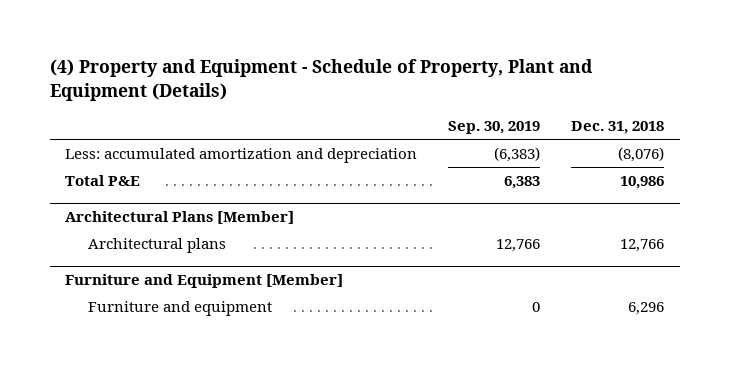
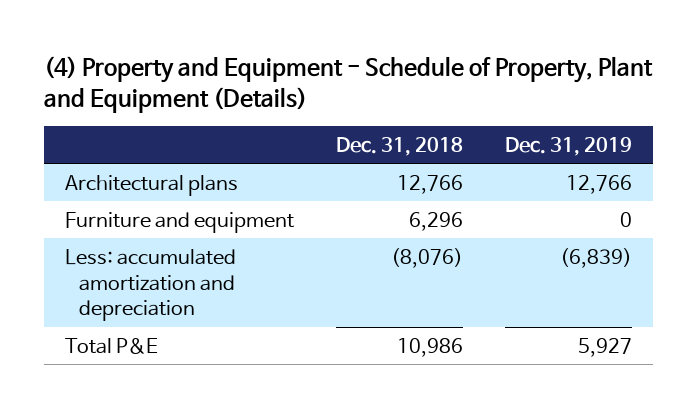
- | Sep. 30, 2019 | Dec. 31, 2018
+ | Dec. 31, 2018 | Dec. 31, 2019
- Architectural Plans [Member]
- Furniture and Equipment [Member]
moved down: Less: accumulated amortization and depreciation | (8,076) | (6,839)
moved down: Total P&E | 10,986 | 5,927

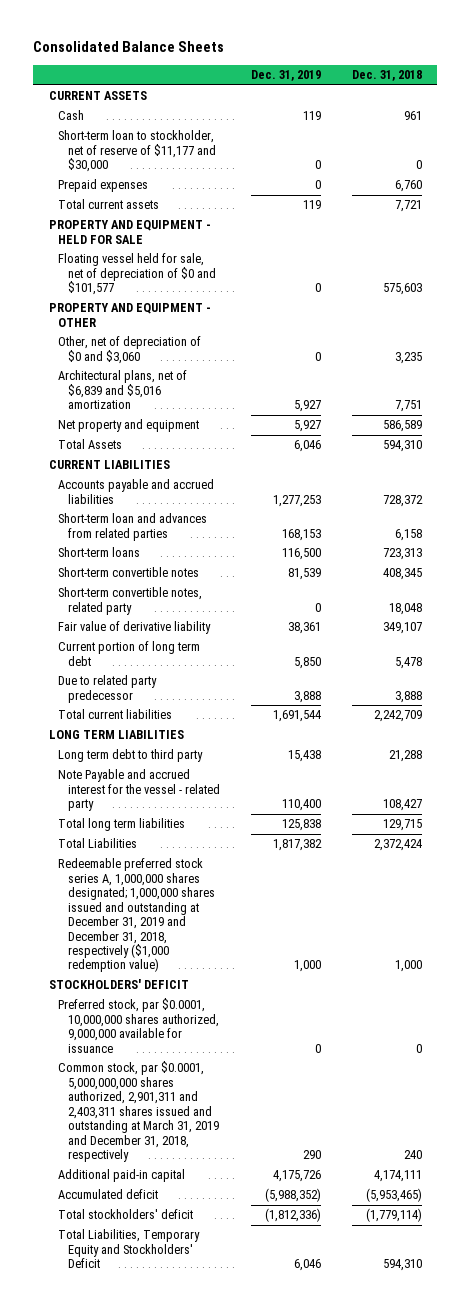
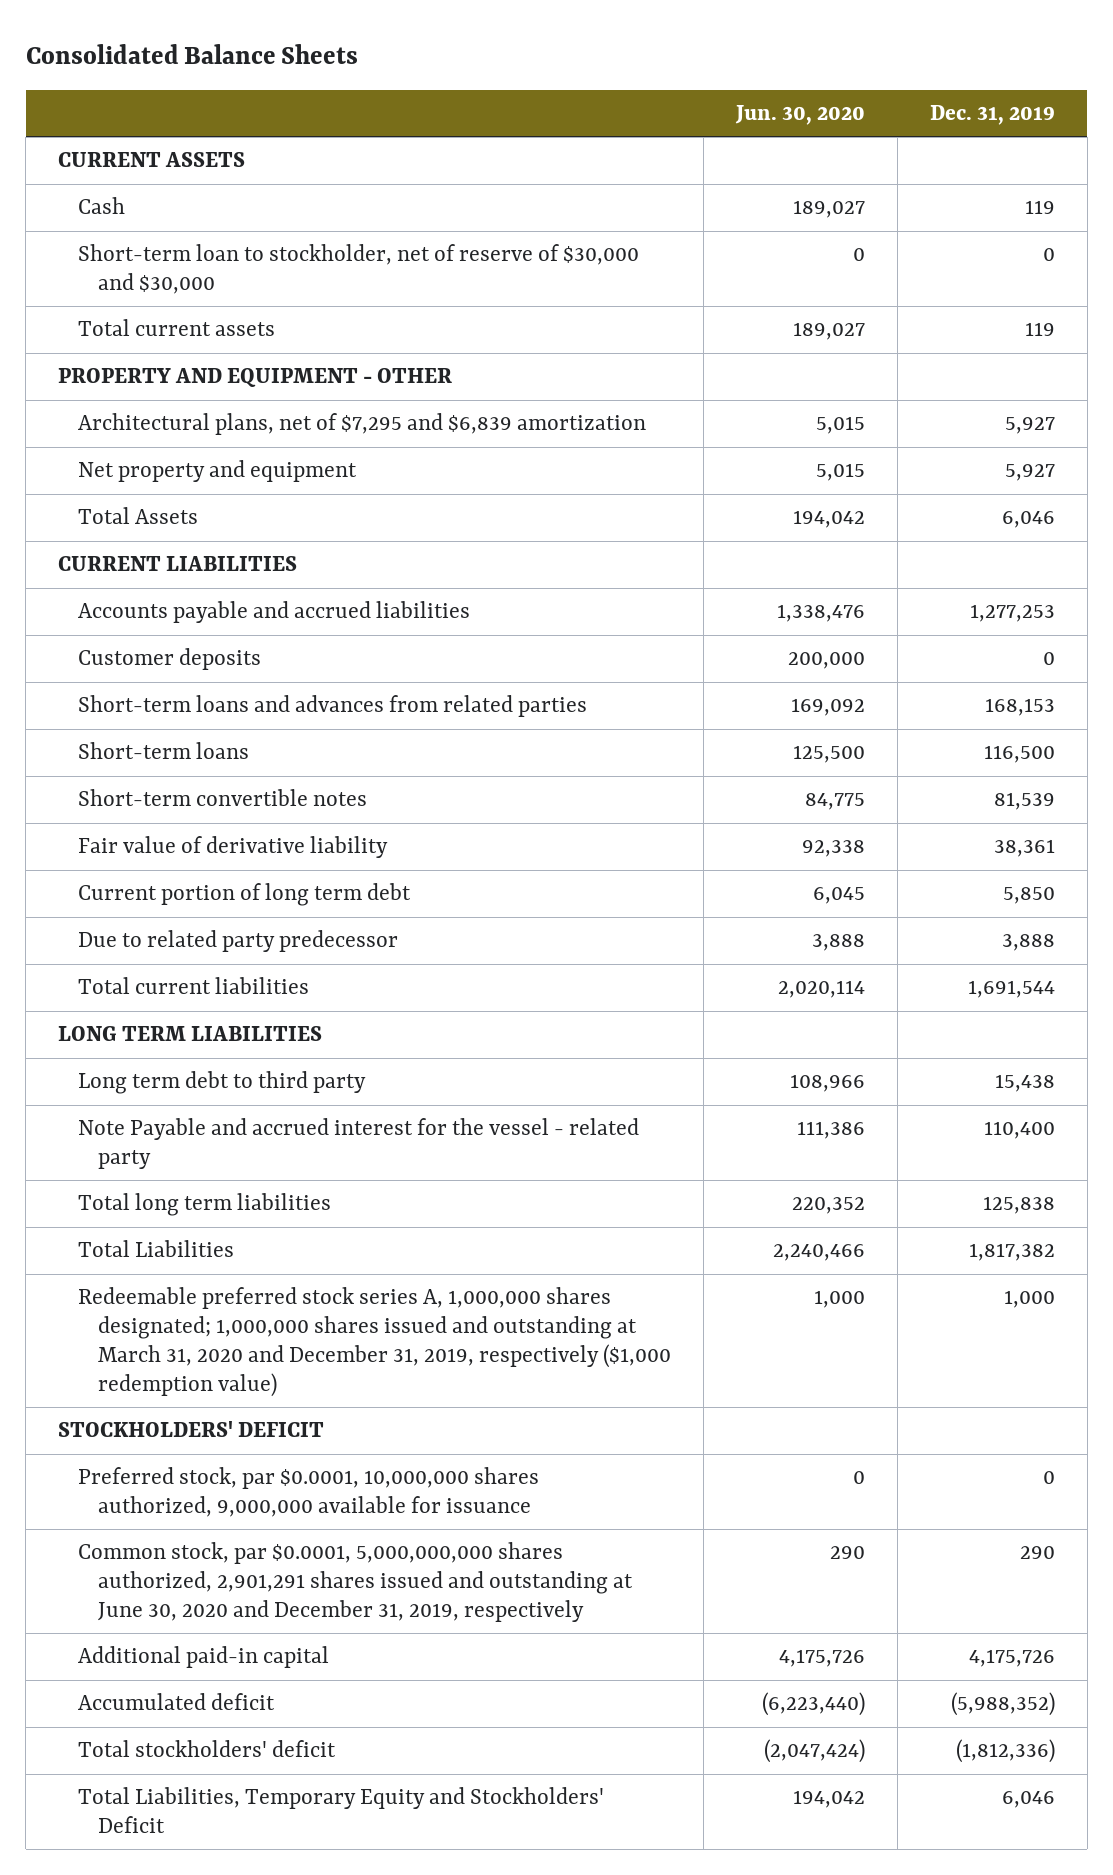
- | Dec. 31, 2019 | Dec. 31, 2018
+ | Jun. 30, 2020 | Dec. 31, 2019
- Short-term loan to stockholder, net of reserve of $11,177 and $30,000 | 0 | 0
- Prepaid expenses | 0 | 6,760
+ Short-term loan to stockholder, net of reserve of $30,000 and $30,000 | 0 | 0
- PROPERTY AND EQUIPMENT - HELD FOR SALE
- Floating vessel held for sale, net of depreciation of $0 and $101,577 | 0 | 575,603
- Other, net of depreciation of $0 and $3,060 | 0 | 3,235
- Architectural plans, net of $6,839 and $5,016 amortization | 5,927 | 7,751
+ Architectural plans, net of $7,295 and $6,839 amortization | 5,015 | 5,927
- Short-term loan and advances from related parties | 168,153 | 6,158
+ Customer deposits | 200,000 | 0
+ Short-term loans and advances from related parties | 169,092 | 168,153
- Short-term convertible notes, related party | 0 | 18,048
- Redeemable preferred stock series A, 1,000,000 shares designated; 1,000,000 shares issued and outstanding at December 31, 2019 and December 31, 2018, respectively ($1,000 redemption value) | 1,000 | 1,000
+ Redeemable preferred stock series A, 1,000,000 shares designated; 1,000,000 shares issued and outstanding at March 31, 2020 and December 31, 2019, respectively ($1,000 redemption value) | 1,000 | 1,000
- Common stock, par $0.0001, 5,000,000,000 shares authorized, 2,901,311 and 2,403,311 shares issued and outstanding at March 31, 2019 and December 31, 2018, respectively | 290 | 240
+ Common stock, par $0.0001, 5,000,000,000 shares authorized, 2,901,291 shares issued and outstanding at June 30, 2020 and December 31, 2019, respectively | 290 | 290

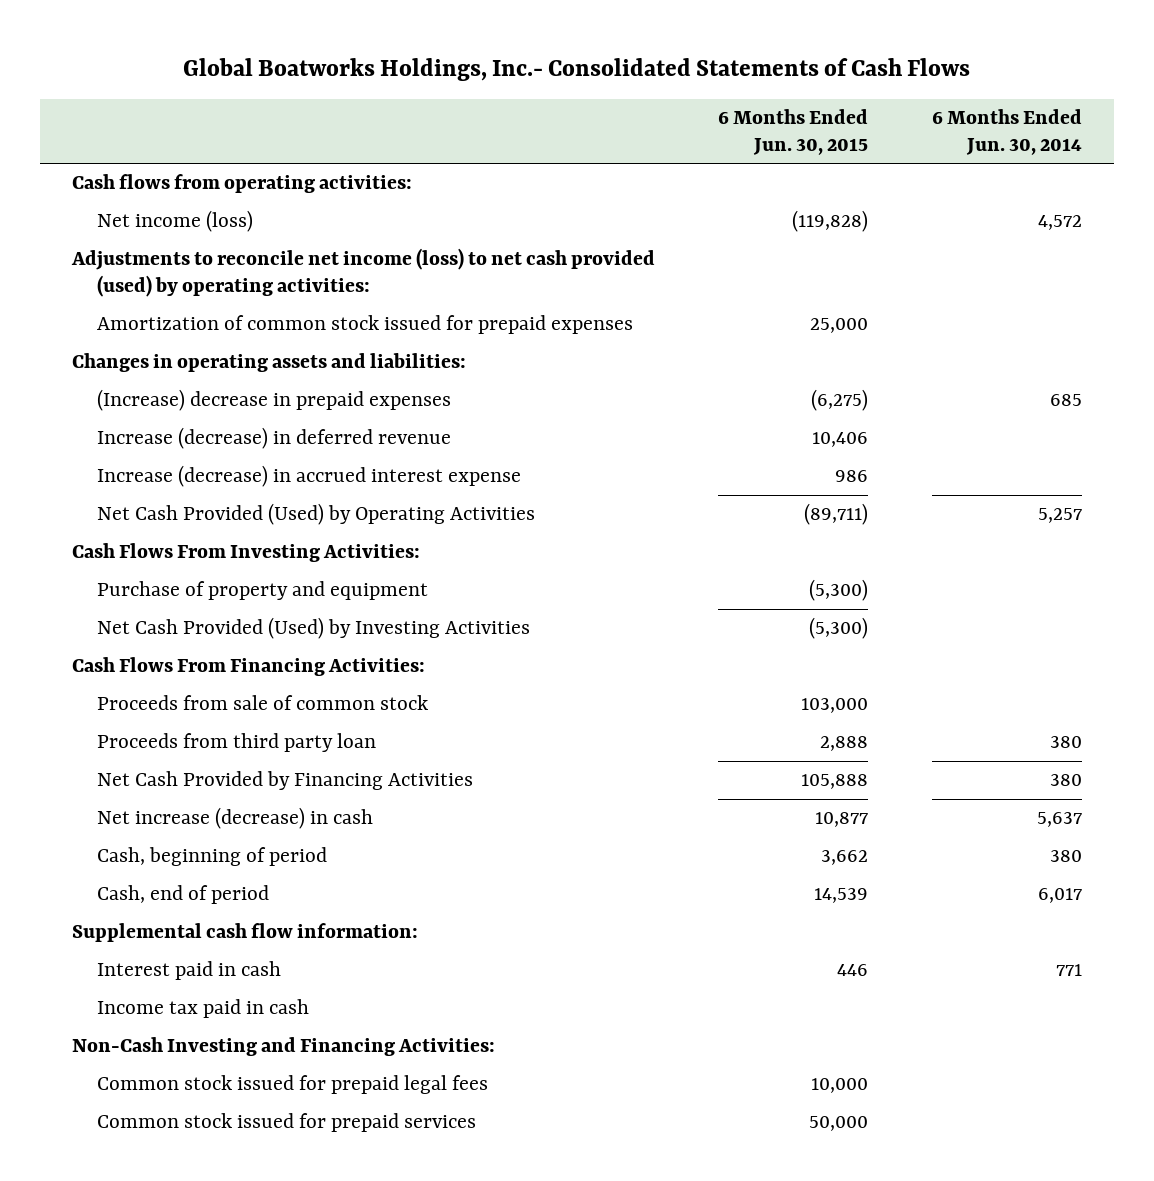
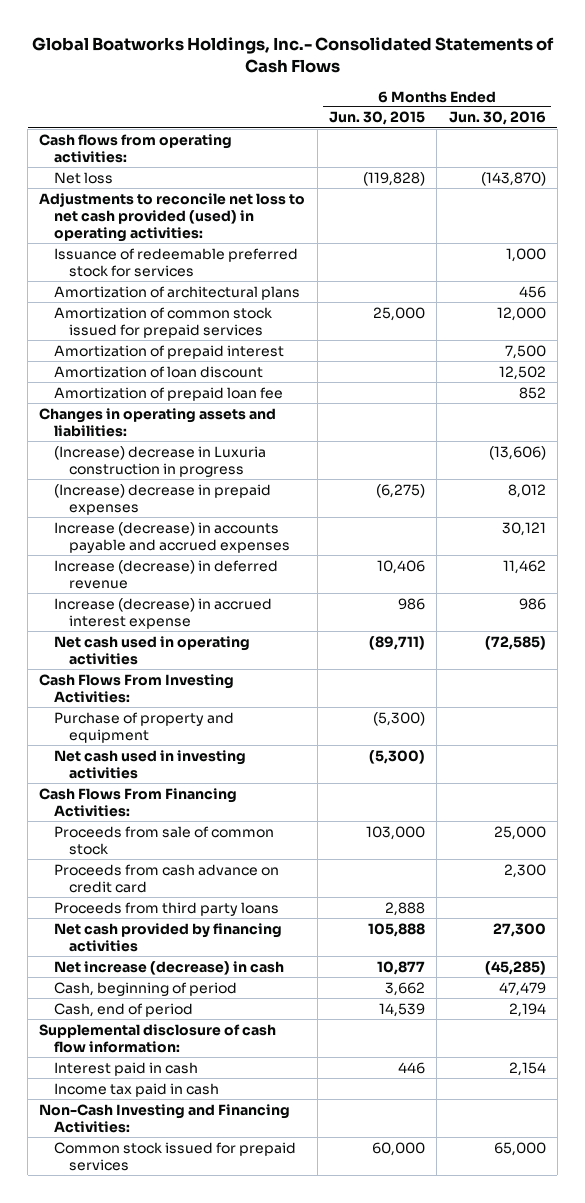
- | 6 Months Ended Jun. 30, 2015 | 6 Months Ended Jun. 30, 2014
+ | 6 Months Ended Jun. 30, 2015 | 6 Months Ended Jun. 30, 2016
- Net income (loss) | (119,828) | 4,572
- Adjustments to reconcile net income (loss) to net cash provided (used) by operating activities:
- Amortization of common stock issued for prepaid expenses | 25,000 |
+ Net loss | (119,828) | (143,870)
+ Adjustments to reconcile net loss to net cash provided (used) in operating activities:
+ Issuance of redeemable preferred stock for services | | 1,000
+ Amortization of architectural plans | | 456
+ Amortization of common stock issued for prepaid services | 25,000 | 12,000
+ Amortization of prepaid interest | | 7,500
+ Amortization of loan discount | | 12,502
+ Amortization of prepaid loan fee | | 852
+ (Increase) decrease in Luxuria construction in progress | | (13,606)
+ Increase (decrease) in accounts payable and accrued expenses | | 30,121
- Net Cash Provided (Used) by Operating Activities | (89,711) | 5,257
+ Net cash used in operating activities | (89,711) | (72,585)
- Net Cash Provided (Used) by Investing Activities | (5,300) |
+ Net cash used in investing activities | (5,300) |
- Proceeds from third party loan | 2,888 | 380
- Net Cash Provided by Financing Activities | 105,888 | 380
+ Proceeds from cash advance on credit card | | 2,300
+ Proceeds from third party loans | 2,888 |
+ Net cash provided by financing activities | 105,888 | 27,300
- Supplemental cash flow information:
+ Supplemental disclosure of cash flow information:
- Common stock issued for prepaid legal fees | 10,000 |
- Common stock issued for prepaid services | 50,000 |
+ Common stock issued for prepaid services | 60,000 | 65,000

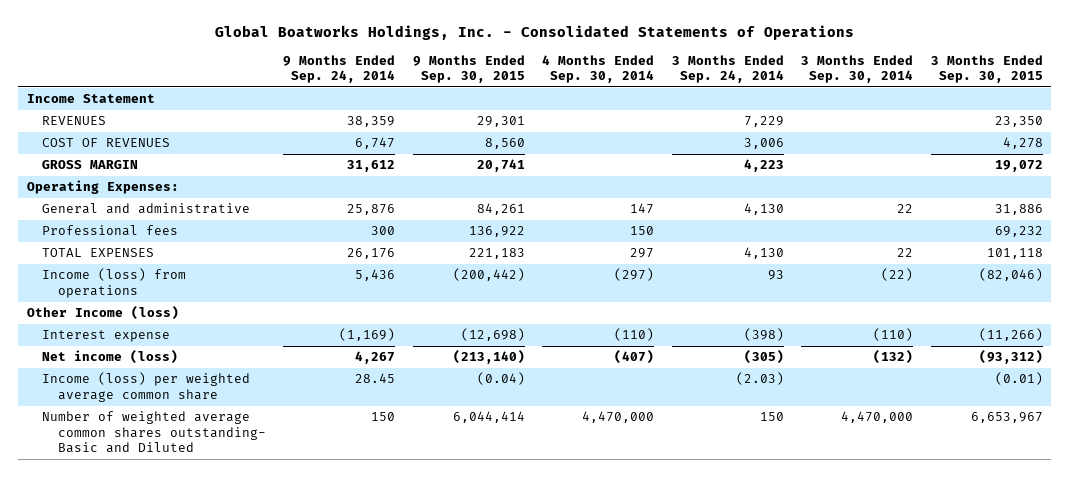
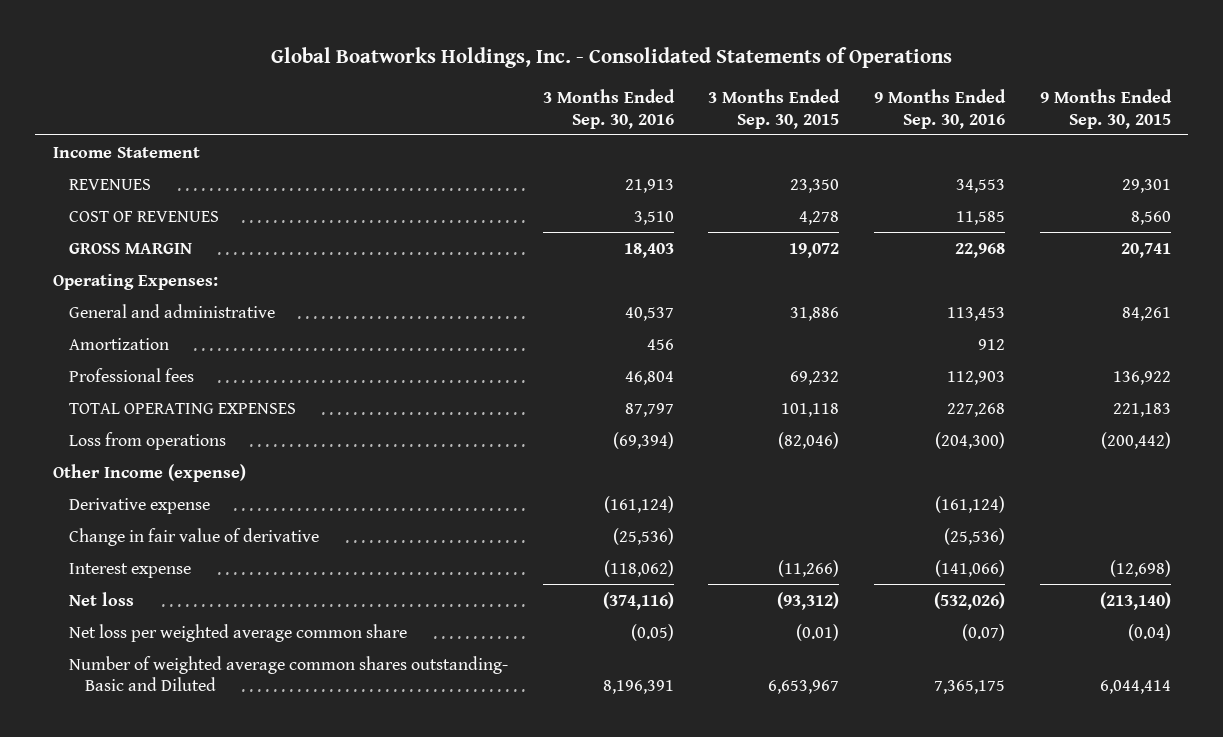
- | 9 Months Ended Sep. 24, 2014 | 9 Months Ended Sep. 30, 2015 | 4 Months Ended Sep. 30, 2014 | 3 Months Ended Sep. 24, 2014 | 3 Months Ended Sep. 30, 2014 | 3 Months Ended Sep. 30, 2015
+ | 3 Months Ended Sep. 30, 2016 | 3 Months Ended Sep. 30, 2015 | 9 Months Ended Sep. 30, 2016 | 9 Months Ended Sep. 30, 2015
+ Amortization | 456 | | 912 |
- TOTAL EXPENSES | 26,176 | 221,183 | 297 | 4,130 | 22 | 101,118
- Income (loss) from operations | 5,436 | (200,442) | (297) | 93 | (22) | (82,046)
- Other Income (loss)
+ TOTAL OPERATING EXPENSES | 87,797 | 101,118 | 227,268 | 221,183
+ Loss from operations | (69,394) | (82,046) | (204,300) | (200,442)
+ Other Income (expense)
+ Derivative expense | (161,124) | | (161,124) |
+ Change in fair value of derivative | (25,536) | | (25,536) |
- Net income (loss) | 4,267 | (213,140) | (407) | (305) | (132) | (93,312)
- Income (loss) per weighted average common share | 28.45 | (0.04) | | (2.03) | | (0.01)
+ Net loss | (374,116) | (93,312) | (532,026) | (213,140)
+ Net loss per weighted average common share | (0.05) | (0.01) | (0.07) | (0.04)

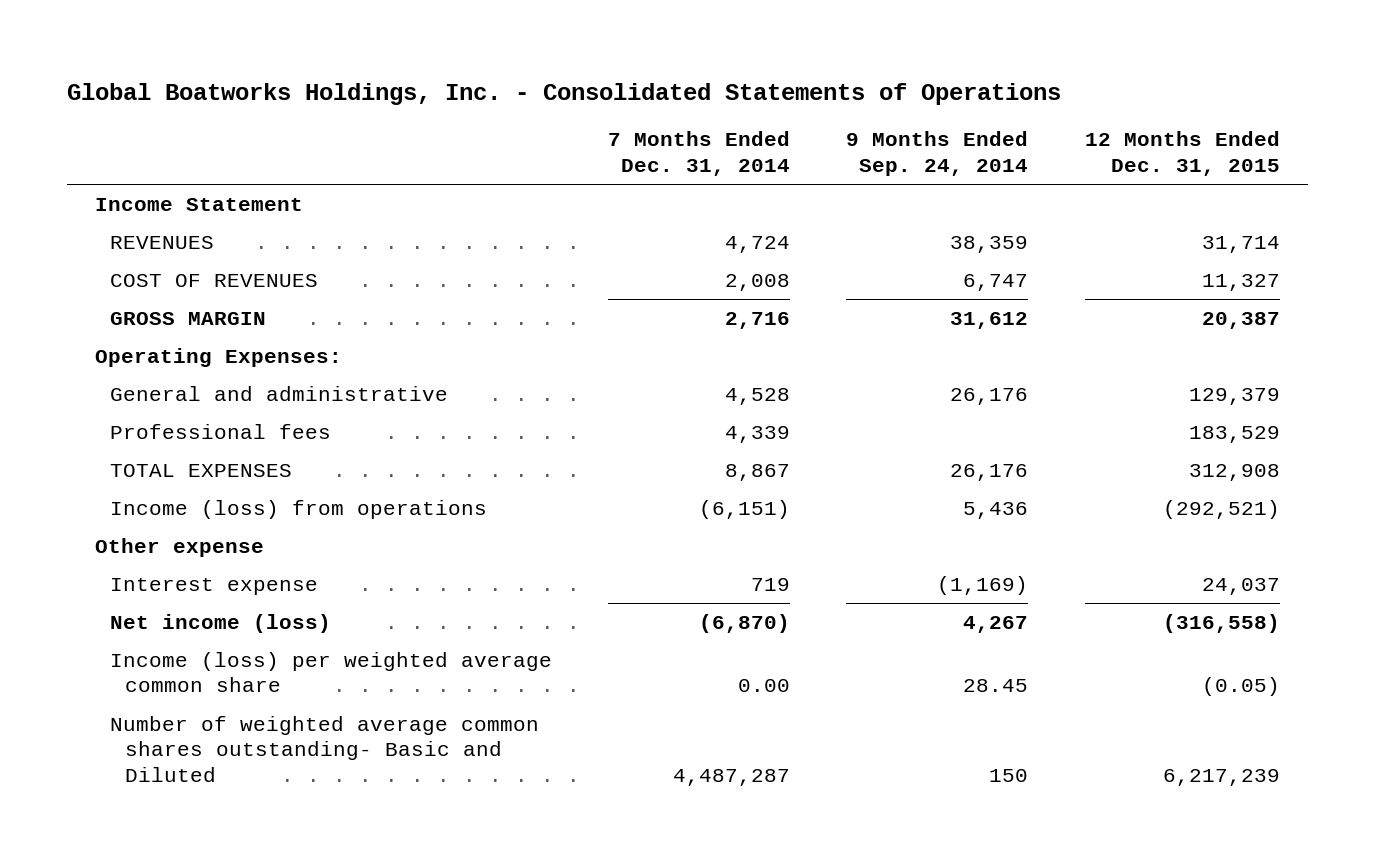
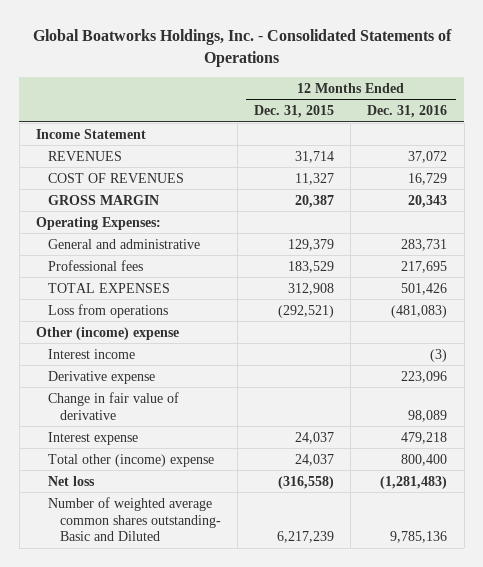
- | 7 Months Ended Dec. 31, 2014 | 9 Months Ended Sep. 24, 2014 | 12 Months Ended Dec. 31, 2015
+ | 12 Months Ended Dec. 31, 2015 | 12 Months Ended Dec. 31, 2016
- Income (loss) from operations | (6,151) | 5,436 | (292,521)
- Other expense
+ Loss from operations | (292,521) | (481,083)
+ Other (income) expense
+ Interest income | | (3)
+ Derivative expense | | 223,096
+ Change in fair value of derivative | | 98,089
- Net income (loss) | (6,870) | 4,267 | (316,558)
- Income (loss) per weighted average common share | 0.00 | 28.45 | (0.05)
+ Total other (income) expense | 24,037 | 800,400
+ Net loss | (316,558) | (1,281,483)

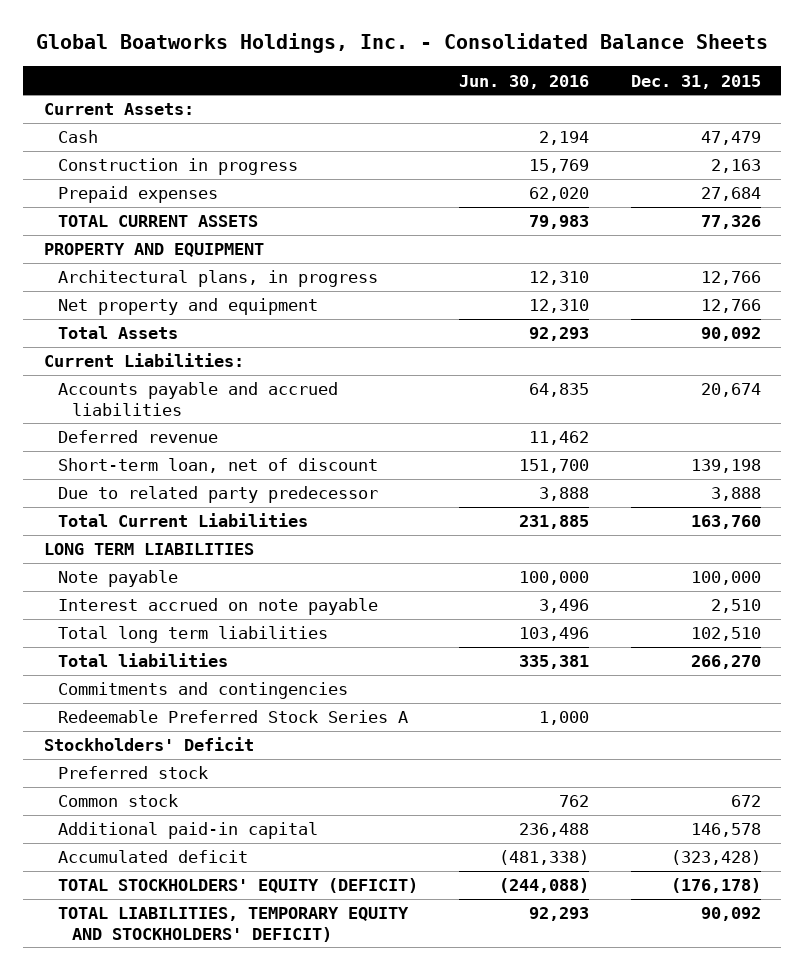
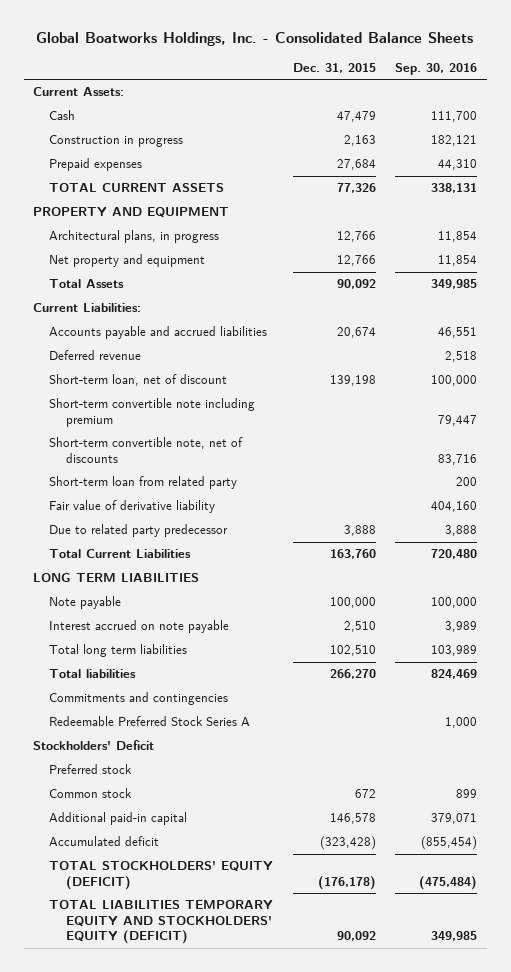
- | Jun. 30, 2016 | Dec. 31, 2015
+ | Dec. 31, 2015 | Sep. 30, 2016
+ Short-term convertible note including premium | | 79,447
+ Short-term convertible note, net of discounts | | 83,716
+ Short-term loan from related party | | 200
+ Fair value of derivative liability | | 404,160
- TOTAL LIABILITIES, TEMPORARY EQUITY AND STOCKHOLDERS' DEFICIT) | 92,293 | 90,092
+ TOTAL LIABILITIES TEMPORARY EQUITY AND STOCKHOLDERS' EQUITY (DEFICIT) | 90,092 | 349,985

